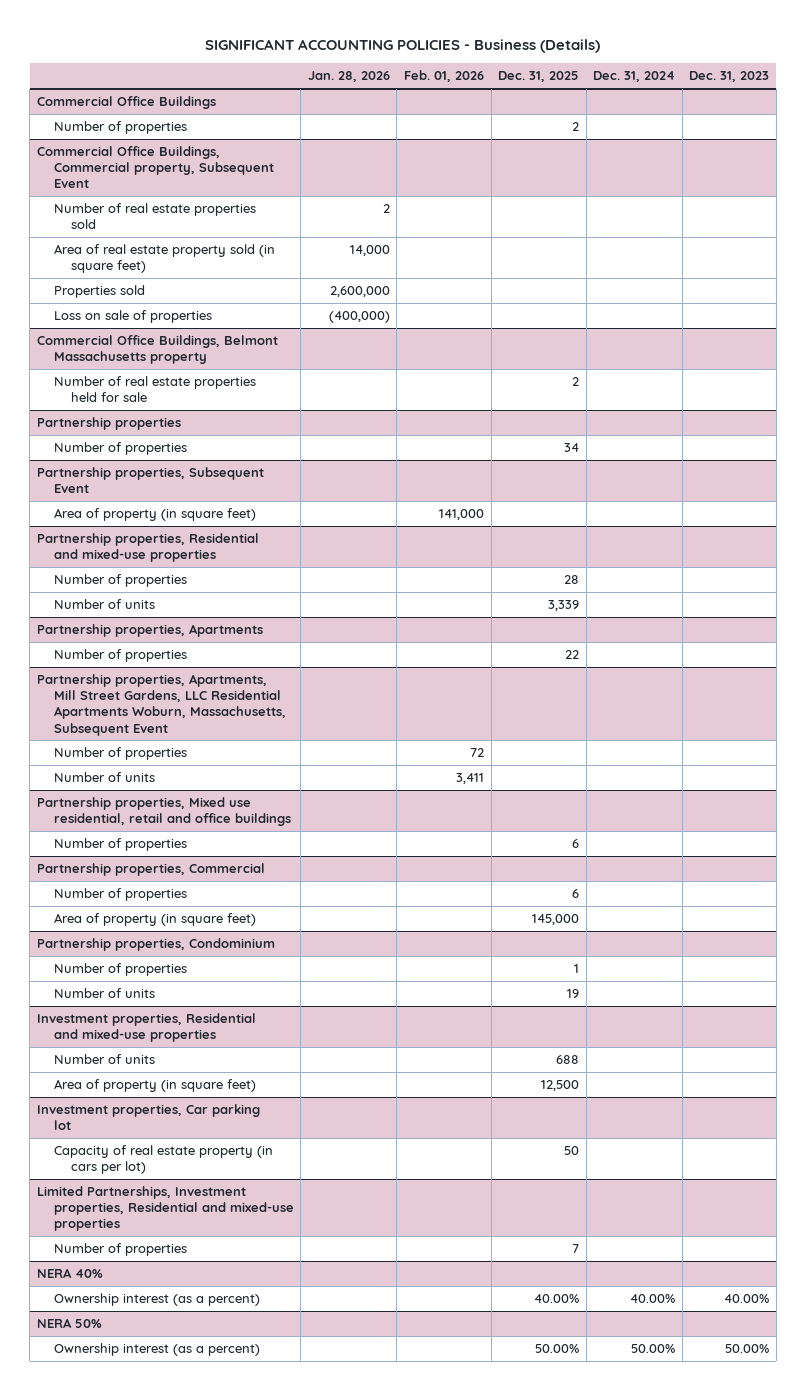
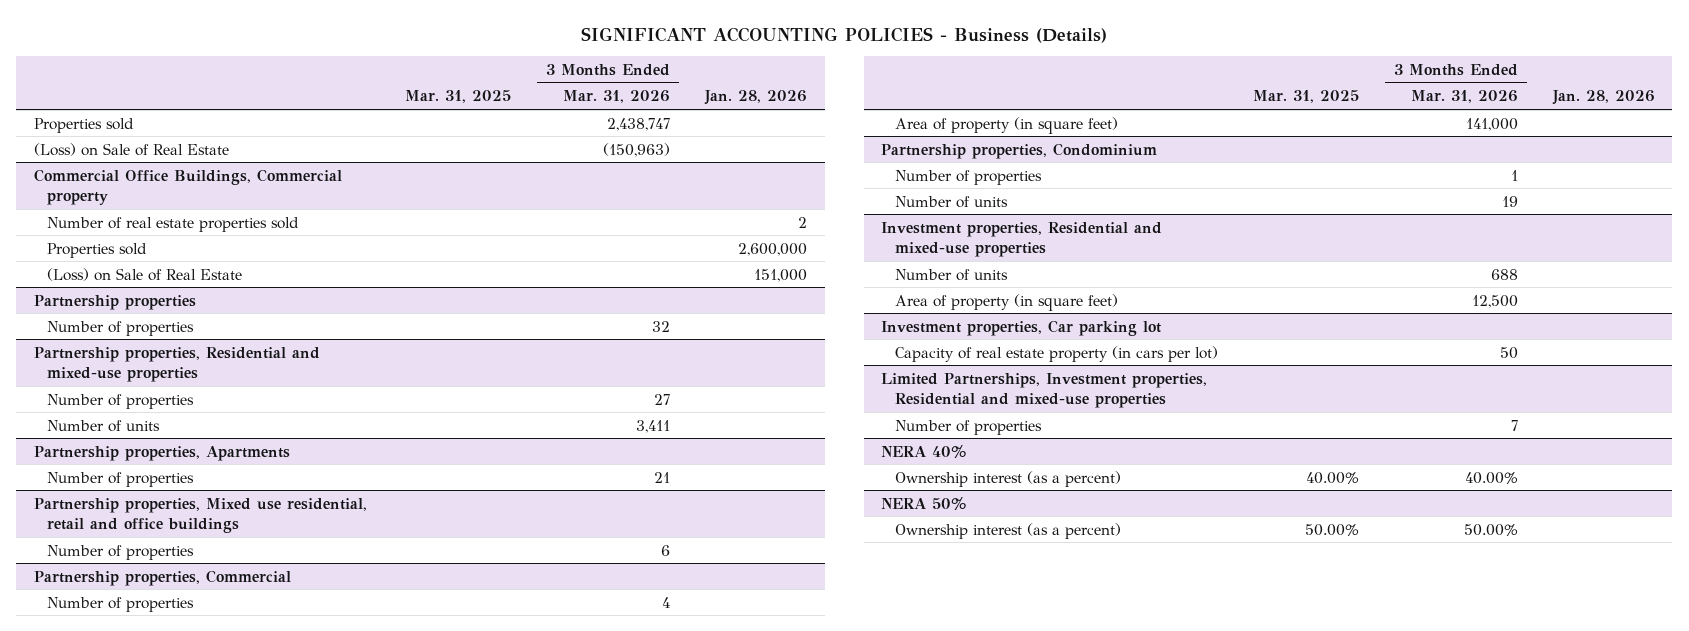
- | Jan. 28, 2026 | Feb. 01, 2026 | Dec. 31, 2025 | Dec. 31, 2024 | Dec. 31, 2023
+ | Mar. 31, 2025 | 3 Months Ended Mar. 31, 2026 | Jan. 28, 2026
- Commercial Office Buildings
- Number of properties | | | 2 | |
- Commercial Office Buildings, Commercial property, Subsequent Event
- Number of real estate properties sold | 2 | | | |
- Area of real estate property sold (in square feet) | 14,000 | | | |
- Properties sold | 2,600,000 | | | |
- Loss on sale of properties | (400,000) | | | |
- Commercial Office Buildings, Belmont Massachusetts property
- Number of real estate properties held for sale | | | 2 | |
+ Properties sold | | 2,438,747 |
+ (Loss) on Sale of Real Estate | | (150,963) |
+ Commercial Office Buildings, Commercial property
+ Number of real estate properties sold | | | 2
+ Properties sold | | | 2,600,000
+ (Loss) on Sale of Real Estate | | | 151,000
- Partnership properties, Subsequent Event
- Area of property (in square feet) | | 141,000 | | |
- Partnership properties, Apartments, Mill Street Gardens, LLC Residential Apartments Woburn, Massachusetts, Subsequent Event
- Number of properties | | 72 | | |
- Number of units | | 3,411 | | |

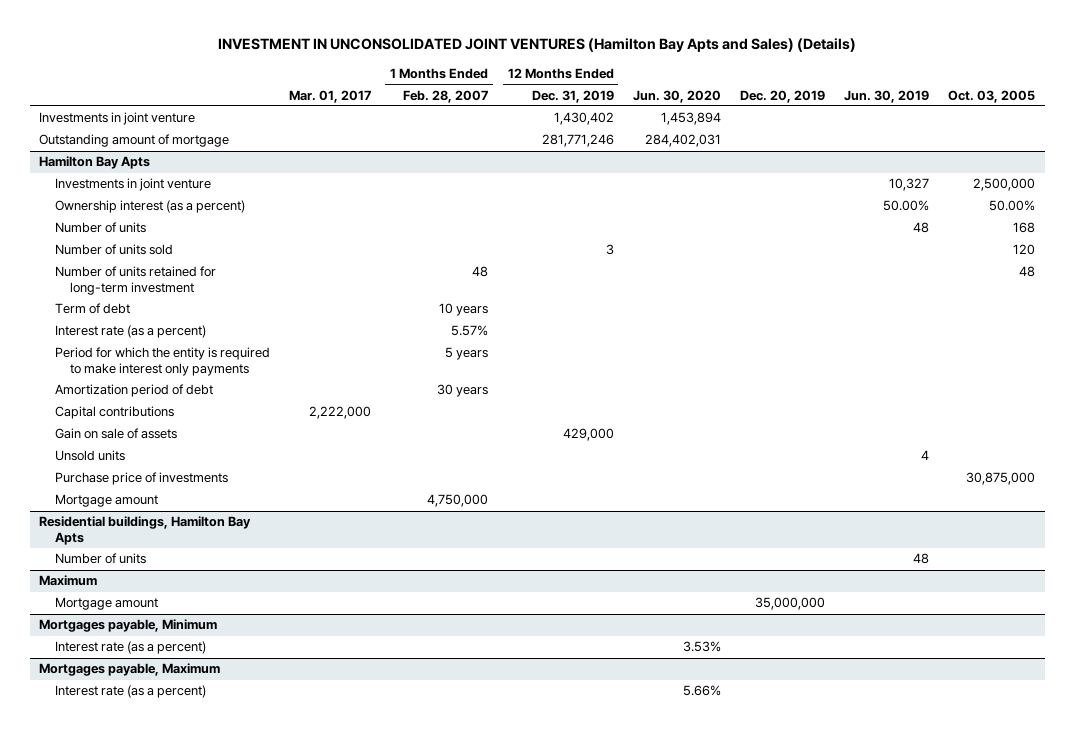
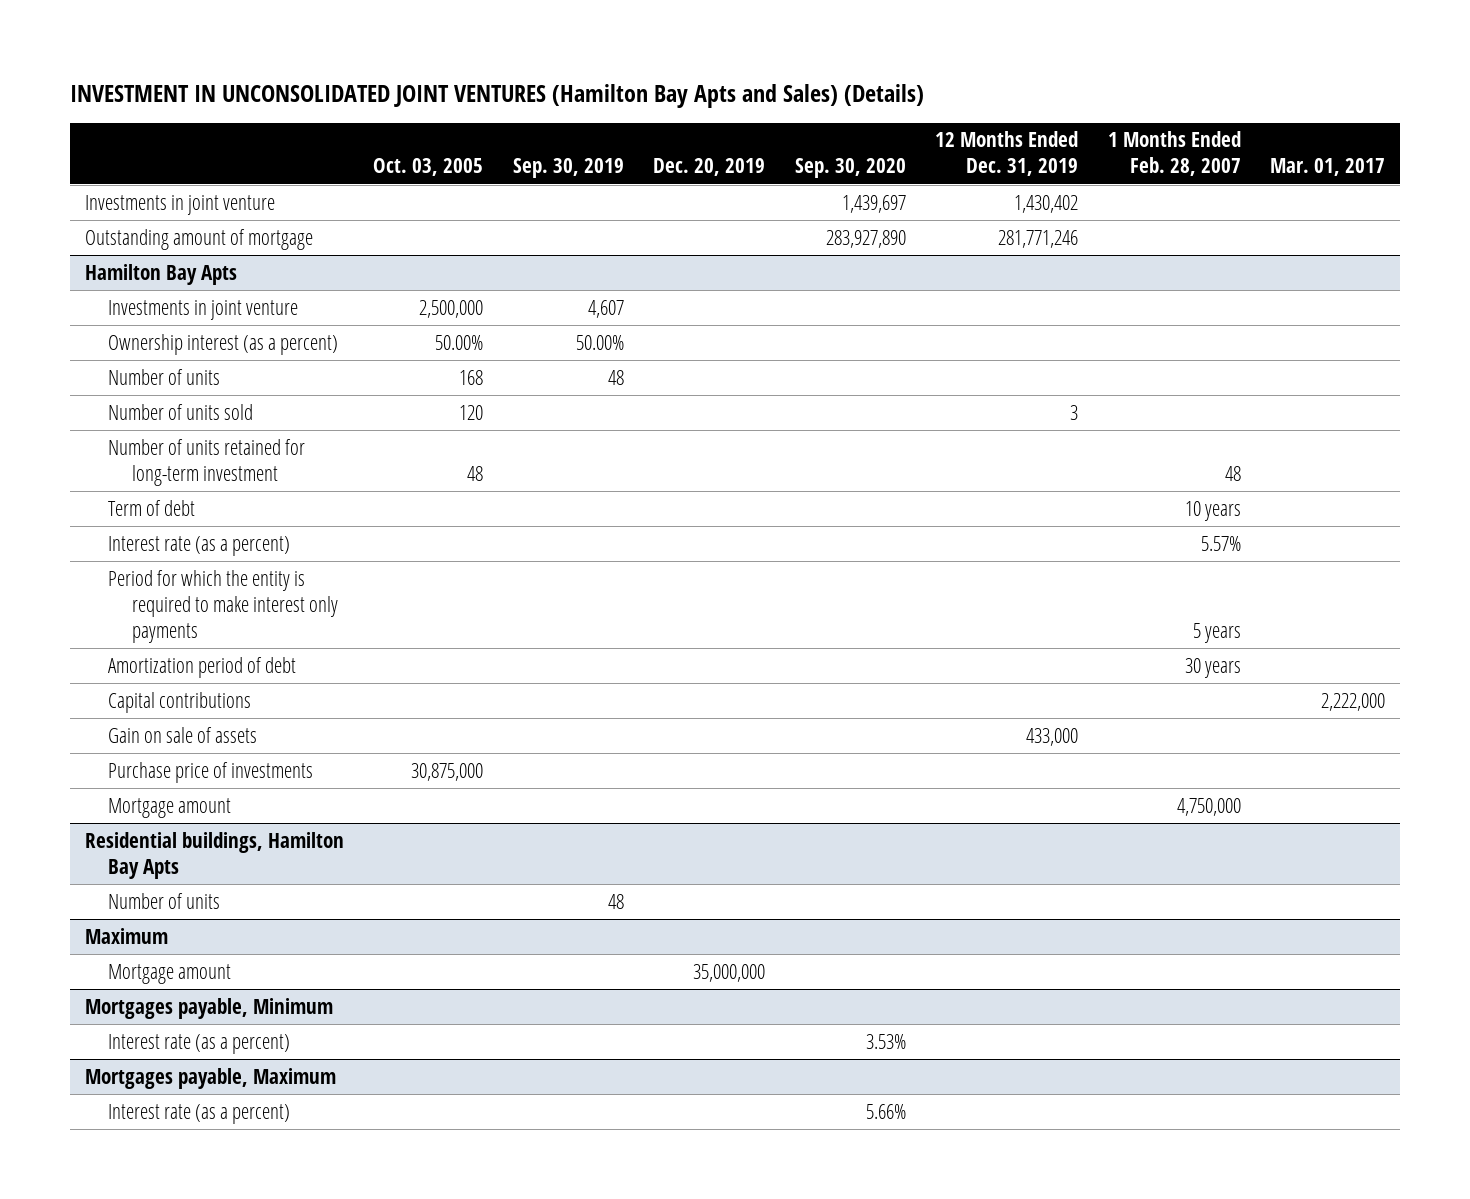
- | Mar. 01, 2017 | 1 Months Ended Feb. 28, 2007 | 12 Months Ended Dec. 31, 2019 | Jun. 30, 2020 | Dec. 20, 2019 | Jun. 30, 2019 | Oct. 03, 2005
+ | Oct. 03, 2005 | Sep. 30, 2019 | Dec. 20, 2019 | Sep. 30, 2020 | 12 Months Ended Dec. 31, 2019 | 1 Months Ended Feb. 28, 2007 | Mar. 01, 2017
@ Hamilton Bay Apts
- Gain on sale of assets | | | 429,000 | | | |
- Unsold units | | | | | | 4 |
+ Gain on sale of assets | | | | | 433,000 | |

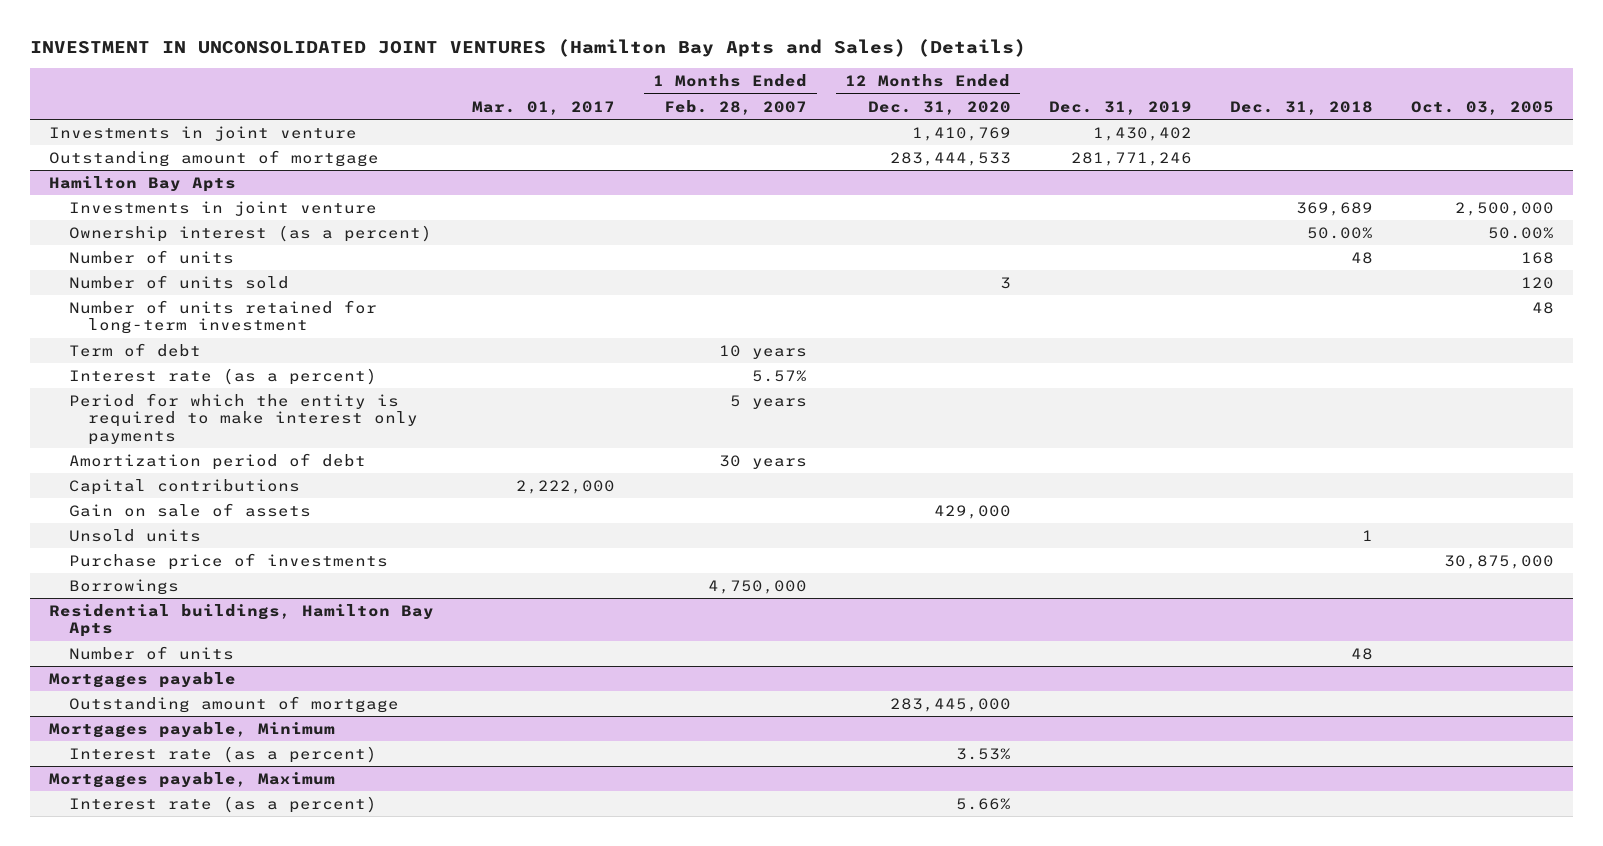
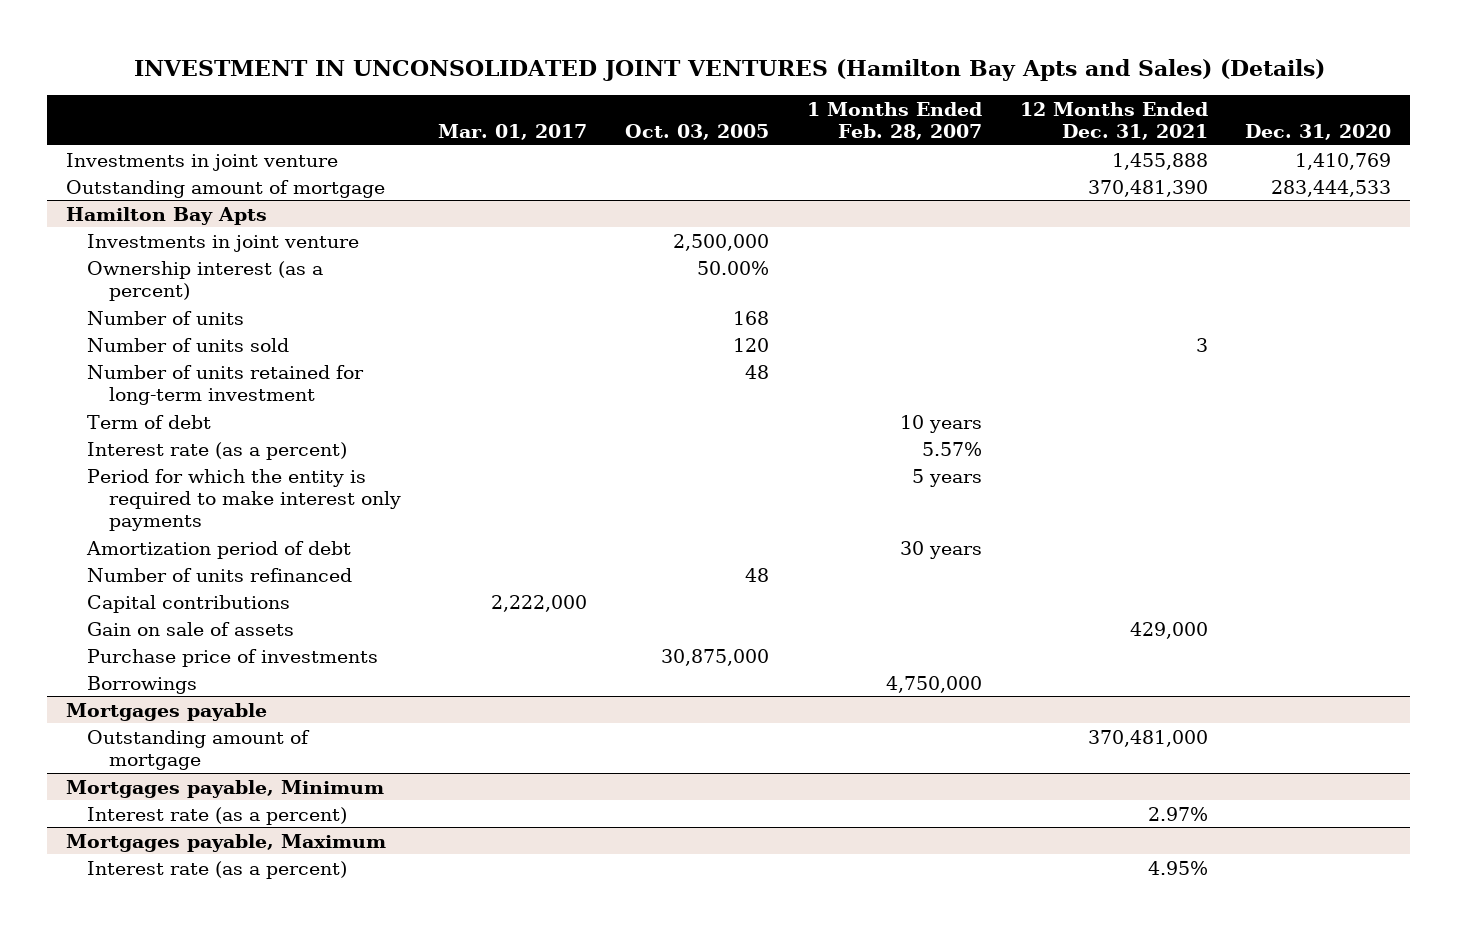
- | Mar. 01, 2017 | 1 Months Ended Feb. 28, 2007 | 12 Months Ended Dec. 31, 2020 | Dec. 31, 2019 | Dec. 31, 2018 | Oct. 03, 2005
+ | Mar. 01, 2017 | Oct. 03, 2005 | 1 Months Ended Feb. 28, 2007 | 12 Months Ended Dec. 31, 2021 | Dec. 31, 2020
@ Hamilton Bay Apts
+ Number of units refinanced | | 48 | | |
- Unsold units | | | | | 1 |
- Residential buildings, Hamilton Bay Apts
- Number of units | | | | | 48 |

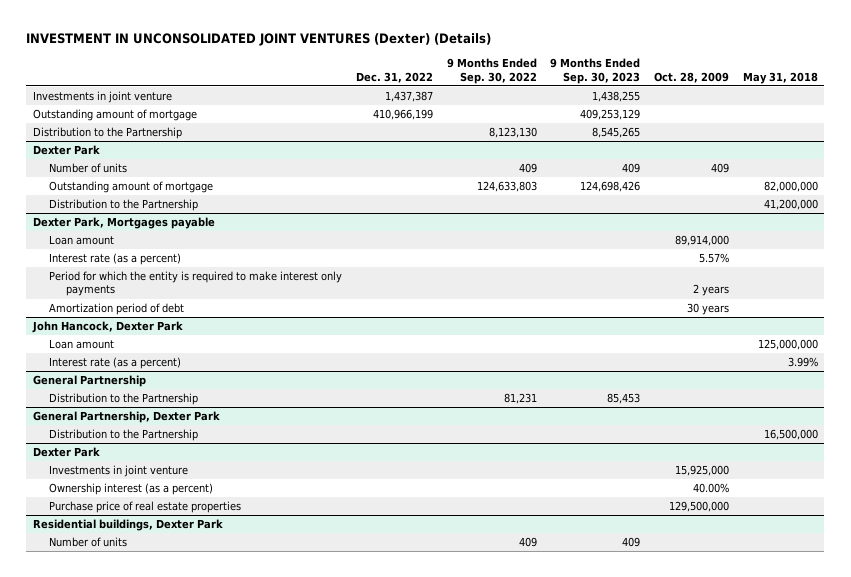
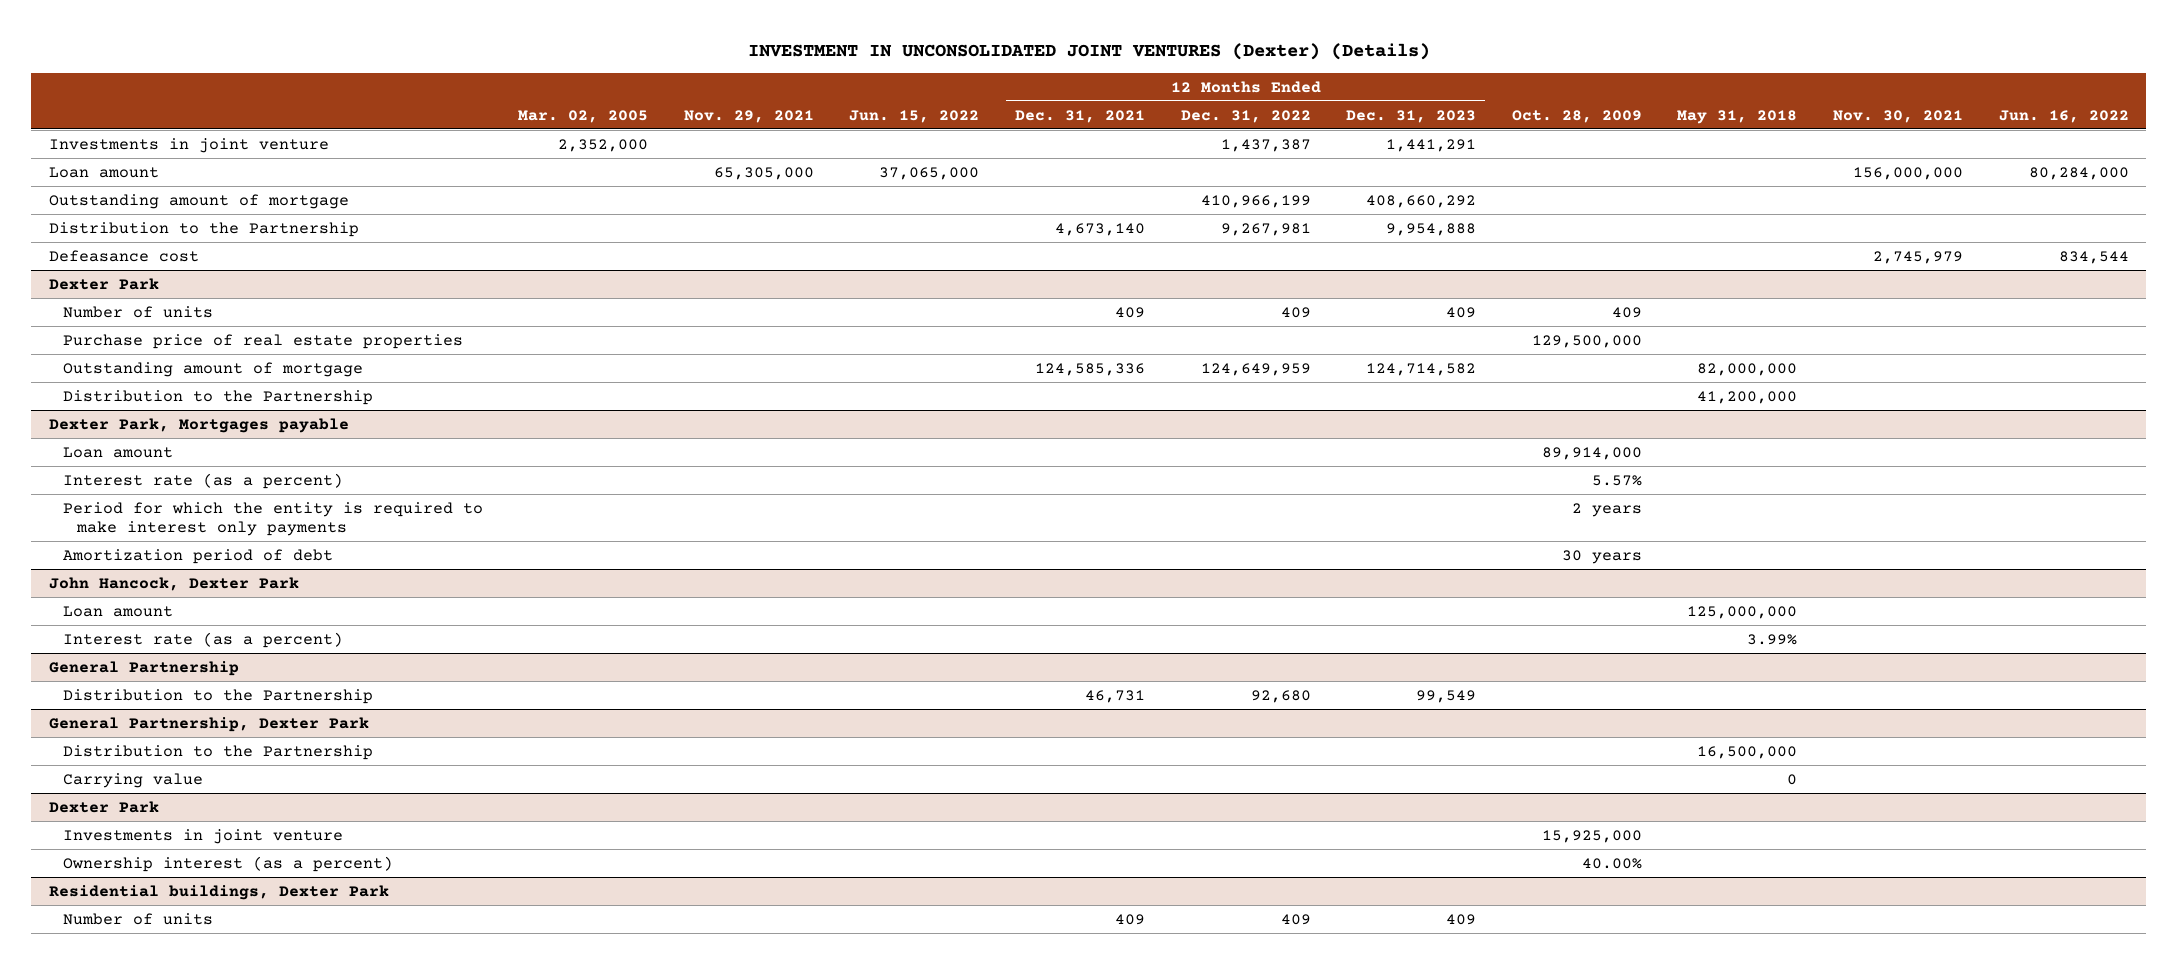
- | Dec. 31, 2022 | 9 Months Ended Sep. 30, 2022 | 9 Months Ended Sep. 30, 2023 | Oct. 28, 2009 | May 31, 2018
+ | Mar. 02, 2005 | Nov. 29, 2021 | Jun. 15, 2022 | 12 Months Ended Dec. 31, 2021 | 12 Months Ended Dec. 31, 2022 | 12 Months Ended Dec. 31, 2023 | Oct. 28, 2009 | May 31, 2018 | Nov. 30, 2021 | Jun. 16, 2022
+ Loan amount | | 65,305,000 | 37,065,000 | | | | | | 156,000,000 | 80,284,000
+ Defeasance cost | | | | | | | | | 2,745,979 | 834,544
@ Dexter Park
moved up: Purchase price of real estate properties | | | | | | | 129,500,000 | | |
@ General Partnership, Dexter Park
+ Carrying value | | | | | | | | 0 | |

